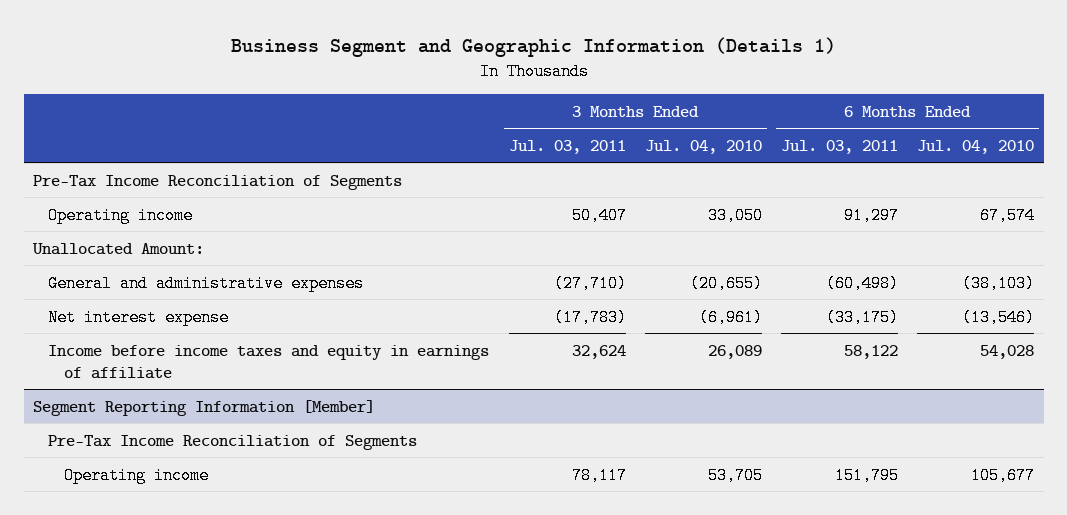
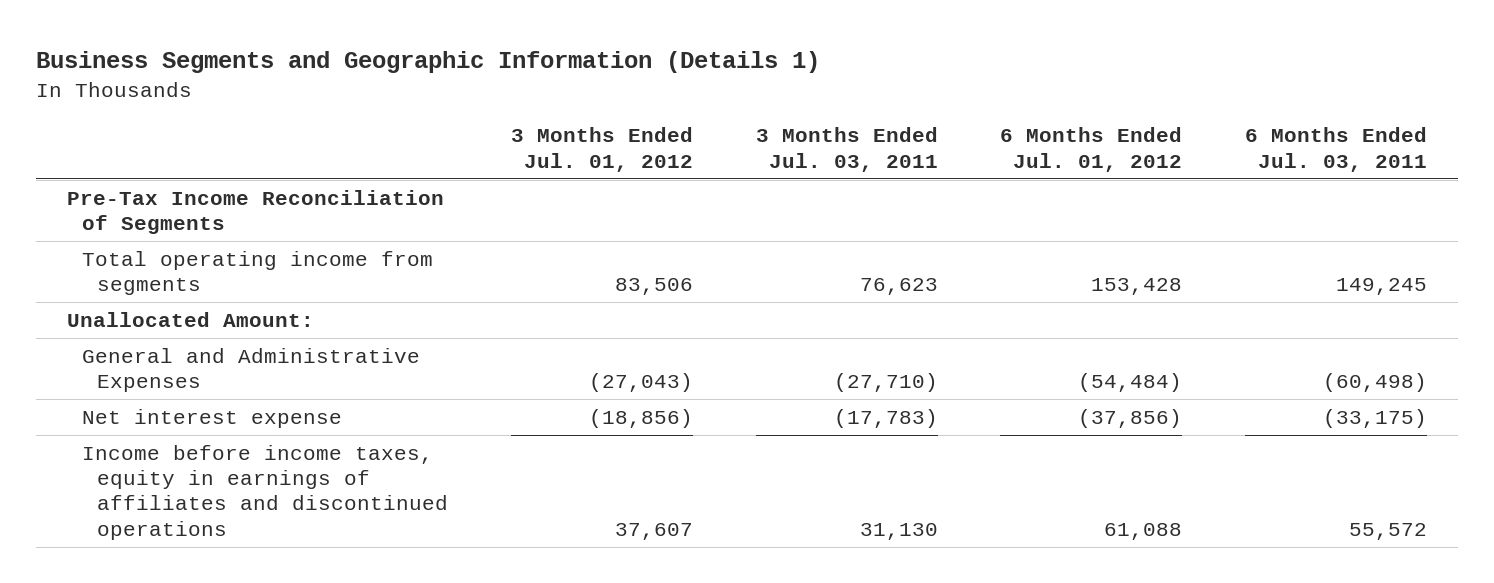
- Business Segment and Geographic Information (Details 1)
+ Business Segments and Geographic Information (Details 1)
- | 3 Months Ended Jul. 03, 2011 | 3 Months Ended Jul. 04, 2010 | 6 Months Ended Jul. 03, 2011 | 6 Months Ended Jul. 04, 2010
+ | 3 Months Ended Jul. 01, 2012 | 3 Months Ended Jul. 03, 2011 | 6 Months Ended Jul. 01, 2012 | 6 Months Ended Jul. 03, 2011
- Operating income | 50,407 | 33,050 | 91,297 | 67,574
+ Total operating income from segments | 83,506 | 76,623 | 153,428 | 149,245
- General and administrative expenses | (27,710) | (20,655) | (60,498) | (38,103)
+ General and Administrative Expenses | (27,043) | (27,710) | (54,484) | (60,498)
- Income before income taxes and equity in earnings of affiliate | 32,624 | 26,089 | 58,122 | 54,028
- Segment Reporting Information [Member]
- Pre-Tax Income Reconciliation of Segments
- Operating income | 78,117 | 53,705 | 151,795 | 105,677
+ Income before income taxes, equity in earnings of affiliates and discontinued operations | 37,607 | 31,130 | 61,088 | 55,572

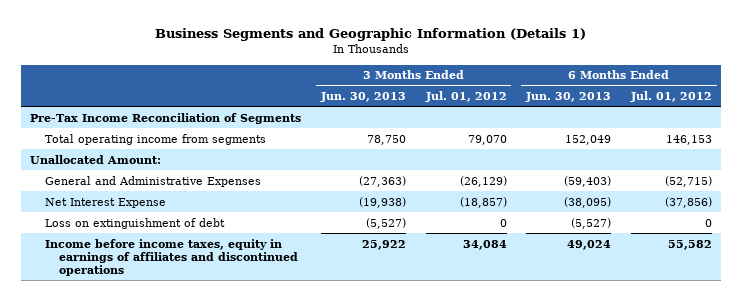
- | 3 Months Ended Jul. 01, 2012 | 3 Months Ended Jul. 03, 2011 | 6 Months Ended Jul. 01, 2012 | 6 Months Ended Jul. 03, 2011
+ | 3 Months Ended Jun. 30, 2013 | 3 Months Ended Jul. 01, 2012 | 6 Months Ended Jun. 30, 2013 | 6 Months Ended Jul. 01, 2012
- Total operating income from segments | 83,506 | 76,623 | 153,428 | 149,245
+ Total operating income from segments | 78,750 | 79,070 | 152,049 | 146,153
- General and Administrative Expenses | (27,043) | (27,710) | (54,484) | (60,498)
- Net interest expense | (18,856) | (17,783) | (37,856) | (33,175)
- Income before income taxes, equity in earnings of affiliates and discontinued operations | 37,607 | 31,130 | 61,088 | 55,572
+ General and Administrative Expenses | (27,363) | (26,129) | (59,403) | (52,715)
+ Net Interest Expense | (19,938) | (18,857) | (38,095) | (37,856)
+ Loss on extinguishment of debt | (5,527) | 0 | (5,527) | 0
+ Income before income taxes, equity in earnings of affiliates and discontinued operations | 25,922 | 34,084 | 49,024 | 55,582

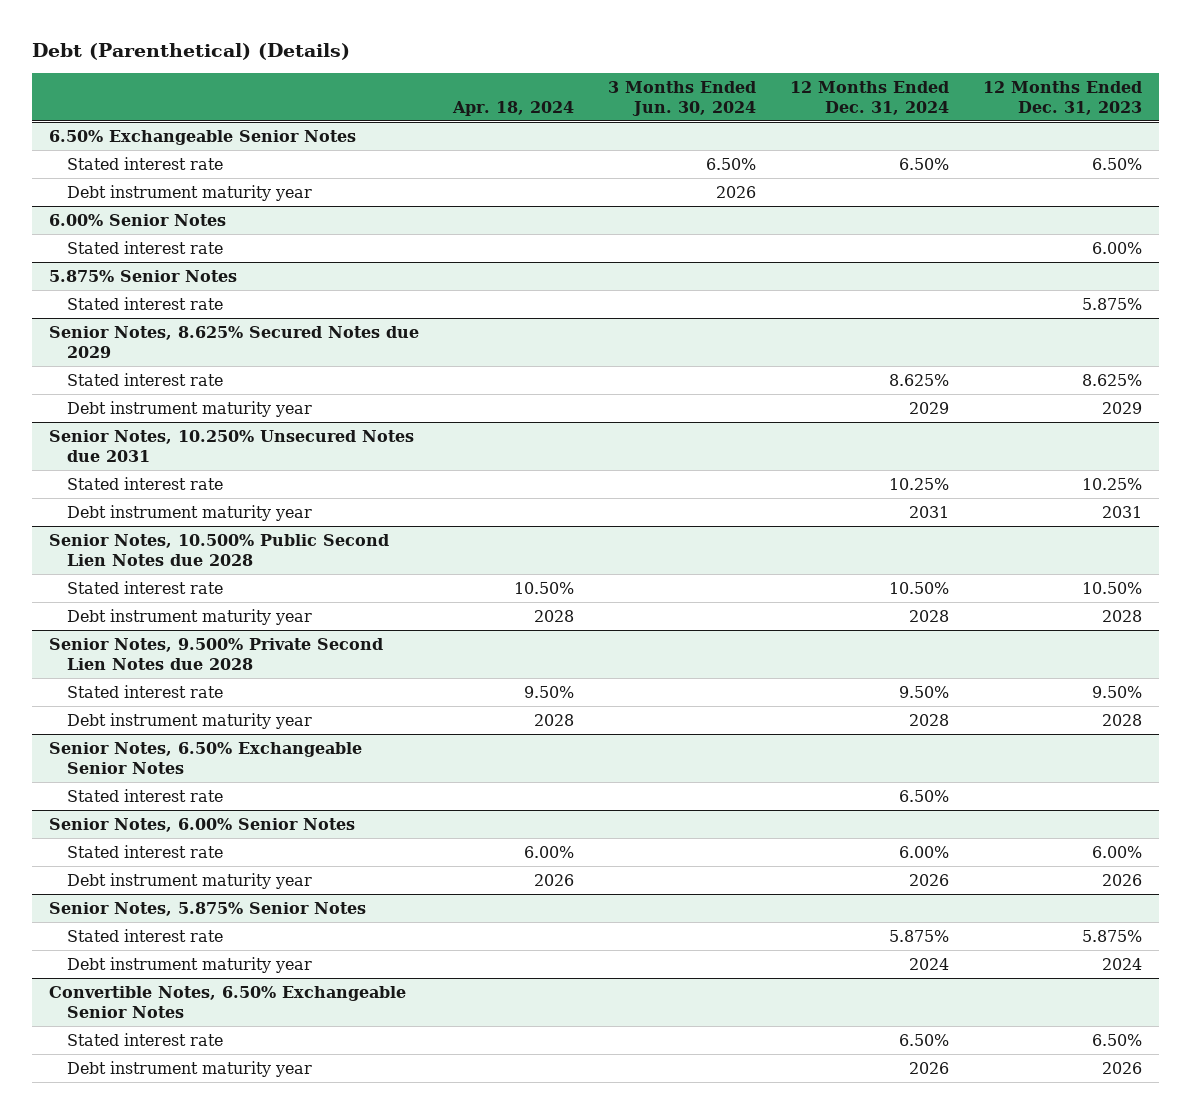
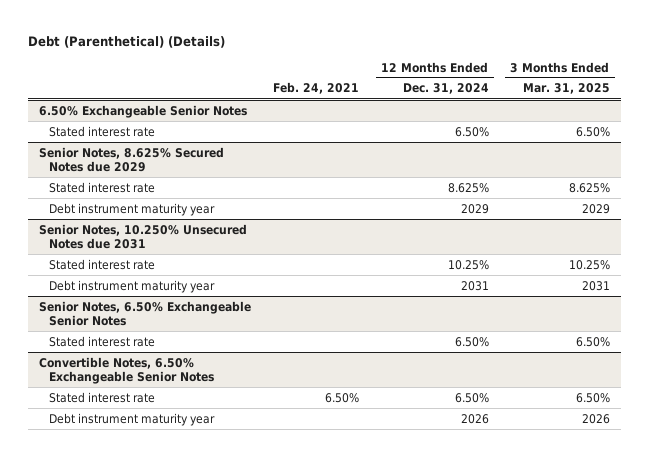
- | Apr. 18, 2024 | 3 Months Ended Jun. 30, 2024 | 12 Months Ended Dec. 31, 2024 | 12 Months Ended Dec. 31, 2023
+ | Feb. 24, 2021 | 12 Months Ended Dec. 31, 2024 | 3 Months Ended Mar. 31, 2025
@ 6.50% Exchangeable Senior Notes
- Debt instrument maturity year | | 2026 | |
- 6.00% Senior Notes
- Stated interest rate | | | | 6.00%
- 5.875% Senior Notes
- Stated interest rate | | | | 5.875%
- Senior Notes, 10.500% Public Second Lien Notes due 2028
- Stated interest rate | 10.50% | | 10.50% | 10.50%
- Debt instrument maturity year | 2028 | | 2028 | 2028
- Senior Notes, 9.500% Private Second Lien Notes due 2028
- Stated interest rate | 9.50% | | 9.50% | 9.50%
- Debt instrument maturity year | 2028 | | 2028 | 2028
- Senior Notes, 6.00% Senior Notes
- Stated interest rate | 6.00% | | 6.00% | 6.00%
- Debt instrument maturity year | 2026 | | 2026 | 2026
- Senior Notes, 5.875% Senior Notes
- Stated interest rate | | | 5.875% | 5.875%
- Debt instrument maturity year | | | 2024 | 2024

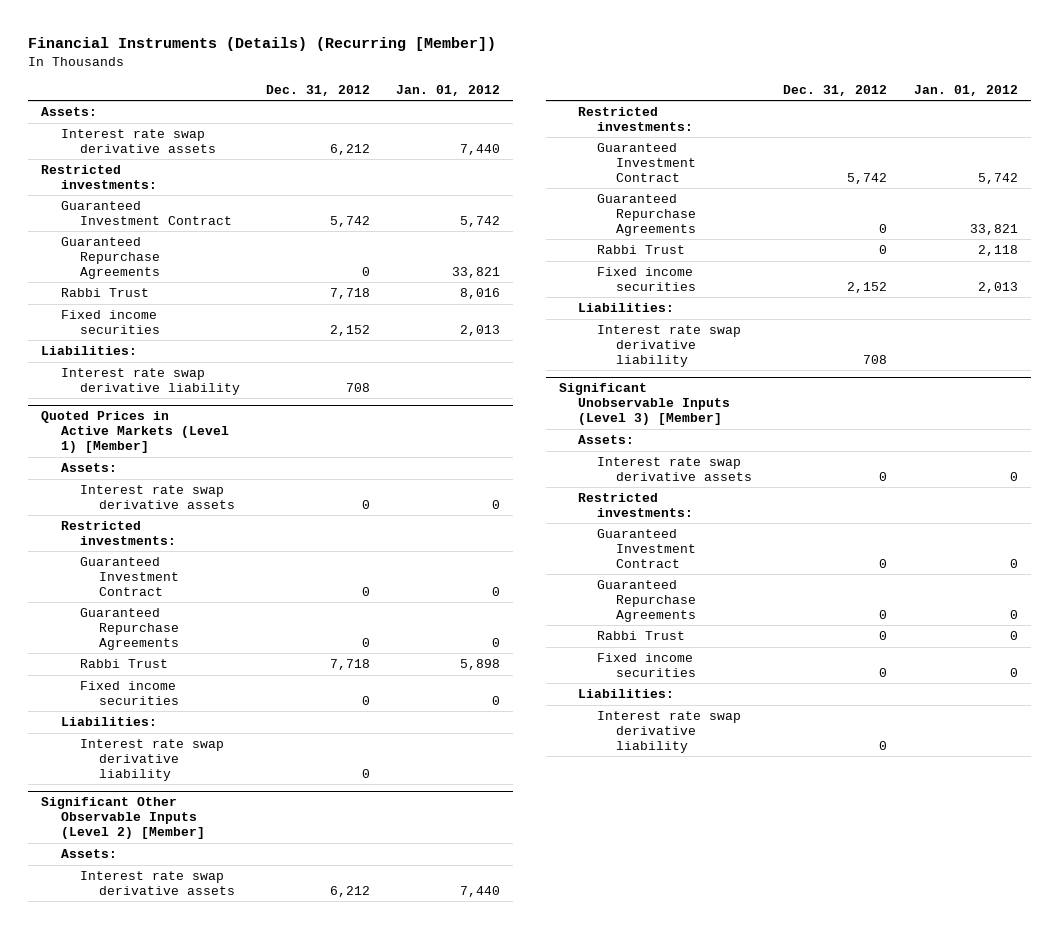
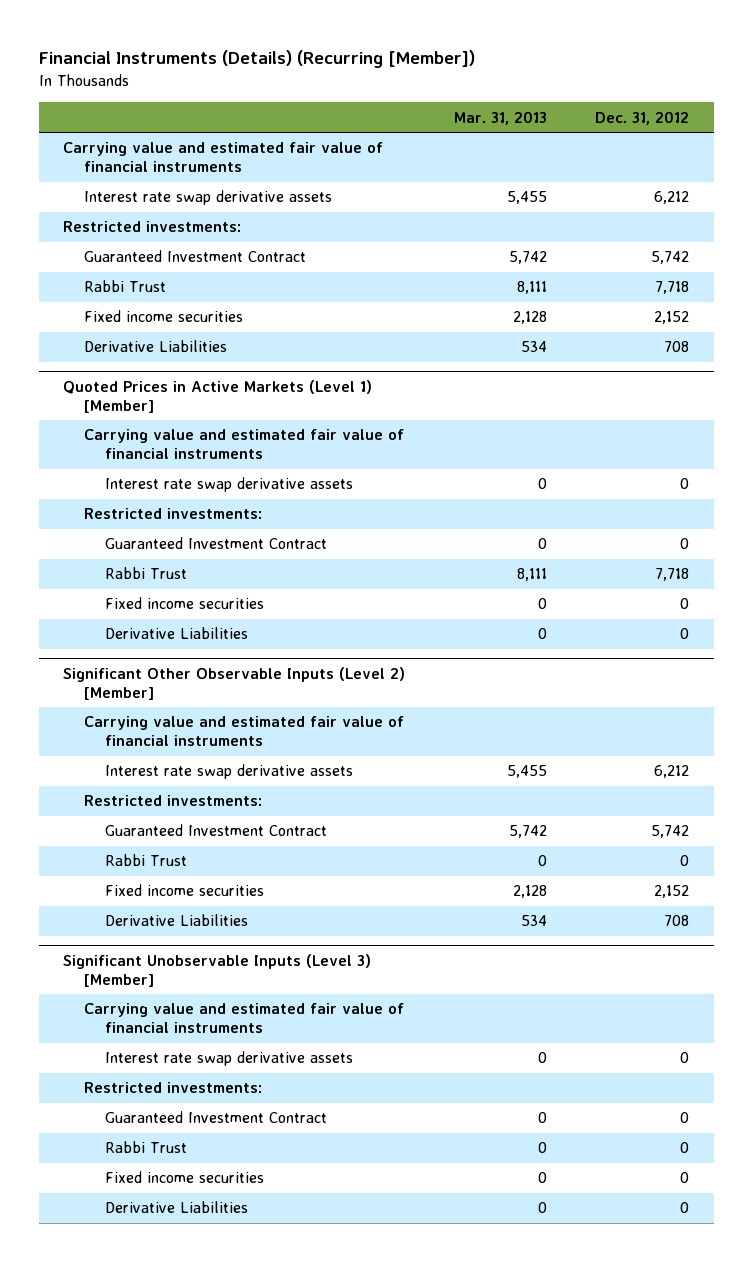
- | Dec. 31, 2012 | Jan. 01, 2012
+ | Mar. 31, 2013 | Dec. 31, 2012
- Assets:
+ Carrying value and estimated fair value of financial instruments
- Guaranteed Repurchase Agreements | 0 | 33,821
- Liabilities:
- Interest rate swap derivative liability | 708 |
+ Derivative Liabilities | 534 | 708
@ Quoted Prices in Active Markets (Level 1) [Member]
- Assets:
+ Carrying value and estimated fair value of financial instruments
- Guaranteed Repurchase Agreements | 0 | 0
- Liabilities:
- Interest rate swap derivative liability | 0 |
+ Derivative Liabilities | 0 | 0
@ Significant Other Observable Inputs (Level 2) [Member]
- Assets:
+ Carrying value and estimated fair value of financial instruments
- Guaranteed Repurchase Agreements | 0 | 33,821
- Liabilities:
- Interest rate swap derivative liability | 708 |
+ Derivative Liabilities | 534 | 708
@ Significant Unobservable Inputs (Level 3) [Member]
- Assets:
+ Carrying value and estimated fair value of financial instruments
- Guaranteed Repurchase Agreements | 0 | 0
- Liabilities:
- Interest rate swap derivative liability | 0 |
+ Derivative Liabilities | 0 | 0

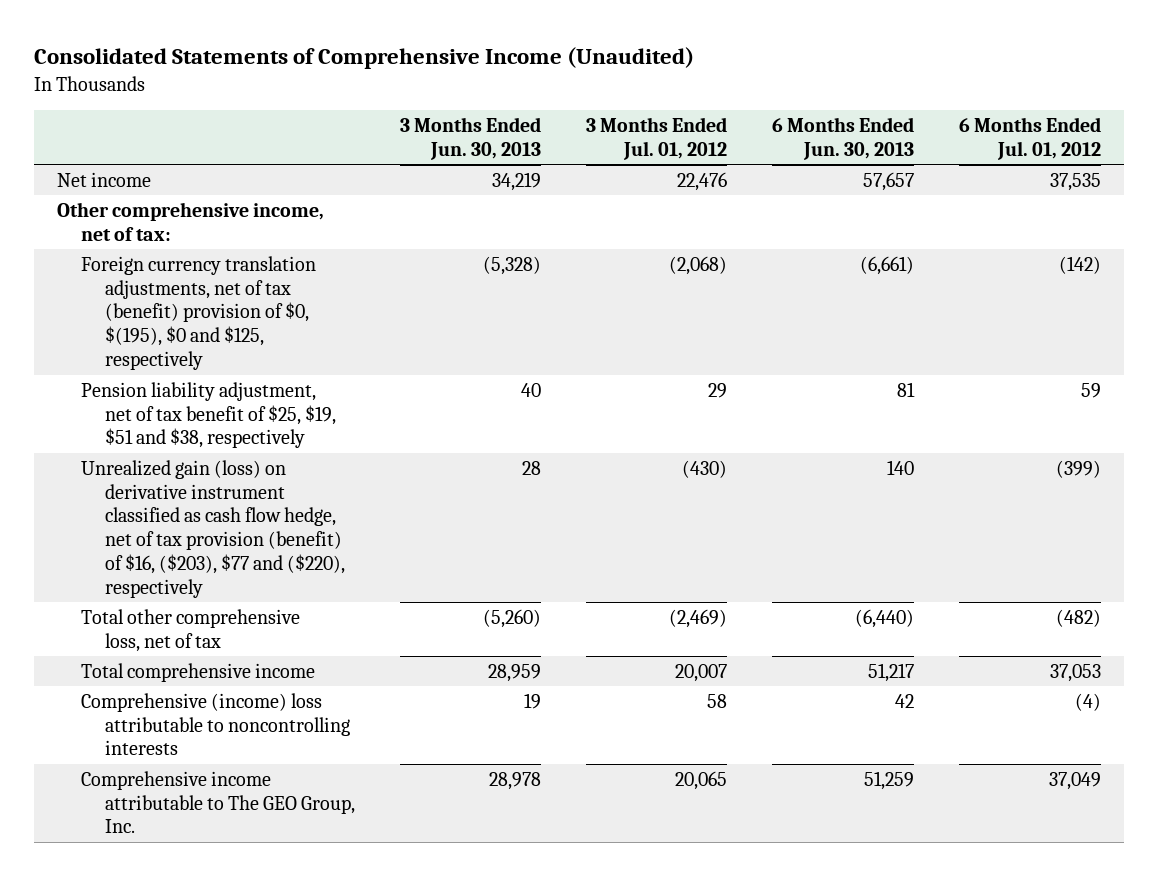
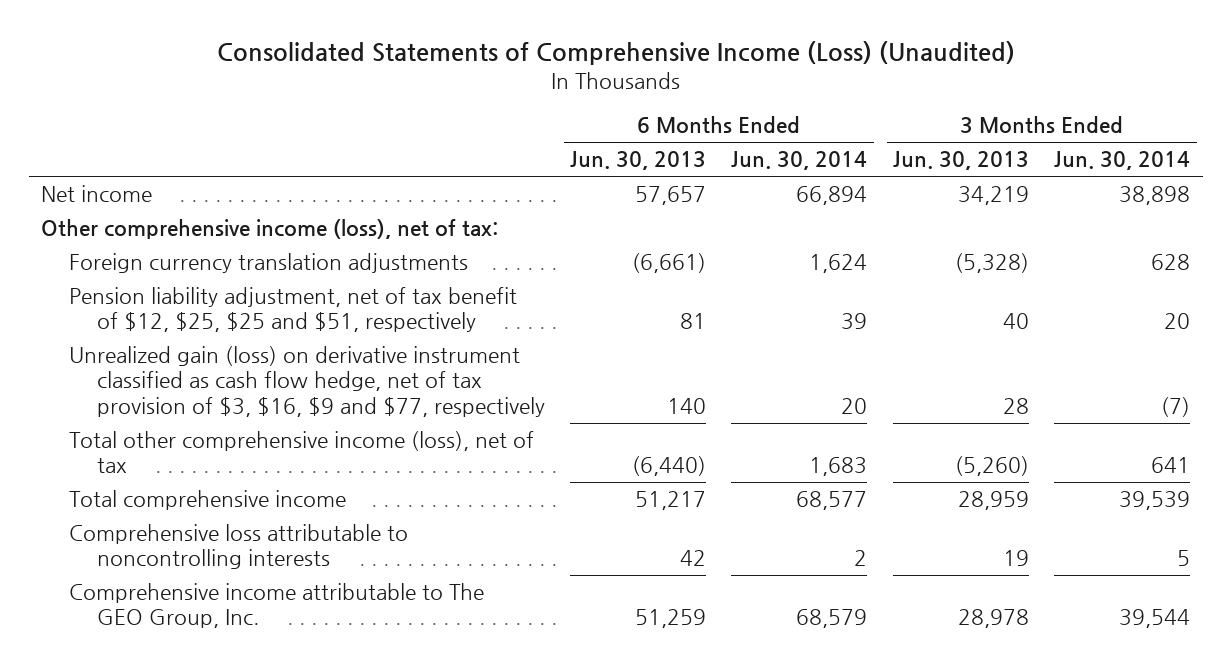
- Consolidated Statements of Comprehensive Income (Unaudited)
+ Consolidated Statements of Comprehensive Income (Loss) (Unaudited)
- | 3 Months Ended Jun. 30, 2013 | 3 Months Ended Jul. 01, 2012 | 6 Months Ended Jun. 30, 2013 | 6 Months Ended Jul. 01, 2012
+ | 6 Months Ended Jun. 30, 2013 | 6 Months Ended Jun. 30, 2014 | 3 Months Ended Jun. 30, 2013 | 3 Months Ended Jun. 30, 2014
- Other comprehensive income, net of tax:
- Foreign currency translation adjustments, net of tax (benefit) provision of $0, $(195), $0 and $125, respectively | (5,328) | (2,068) | (6,661) | (142)
- Pension liability adjustment, net of tax benefit of $25, $19, $51 and $38, respectively | 40 | 29 | 81 | 59
- Unrealized gain (loss) on derivative instrument classified as cash flow hedge, net of tax provision (benefit) of $16, ($203), $77 and ($220), respectively | 28 | (430) | 140 | (399)
- Total other comprehensive loss, net of tax | (5,260) | (2,469) | (6,440) | (482)
+ Other comprehensive income (loss), net of tax:
+ Foreign currency translation adjustments | (6,661) | 1,624 | (5,328) | 628
+ Pension liability adjustment, net of tax benefit of $12, $25, $25 and $51, respectively | 81 | 39 | 40 | 20
+ Unrealized gain (loss) on derivative instrument classified as cash flow hedge, net of tax provision of $3, $16, $9 and $77, respectively | 140 | 20 | 28 | (7)
+ Total other comprehensive income (loss), net of tax | (6,440) | 1,683 | (5,260) | 641
- Comprehensive (income) loss attributable to noncontrolling interests | 19 | 58 | 42 | (4)
+ Comprehensive loss attributable to noncontrolling interests | 42 | 2 | 19 | 5

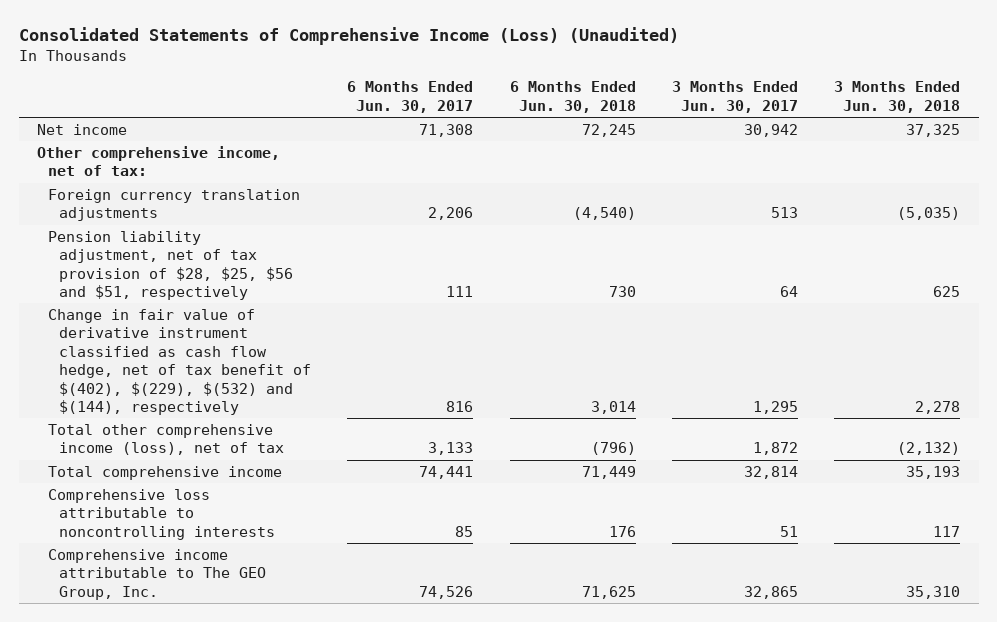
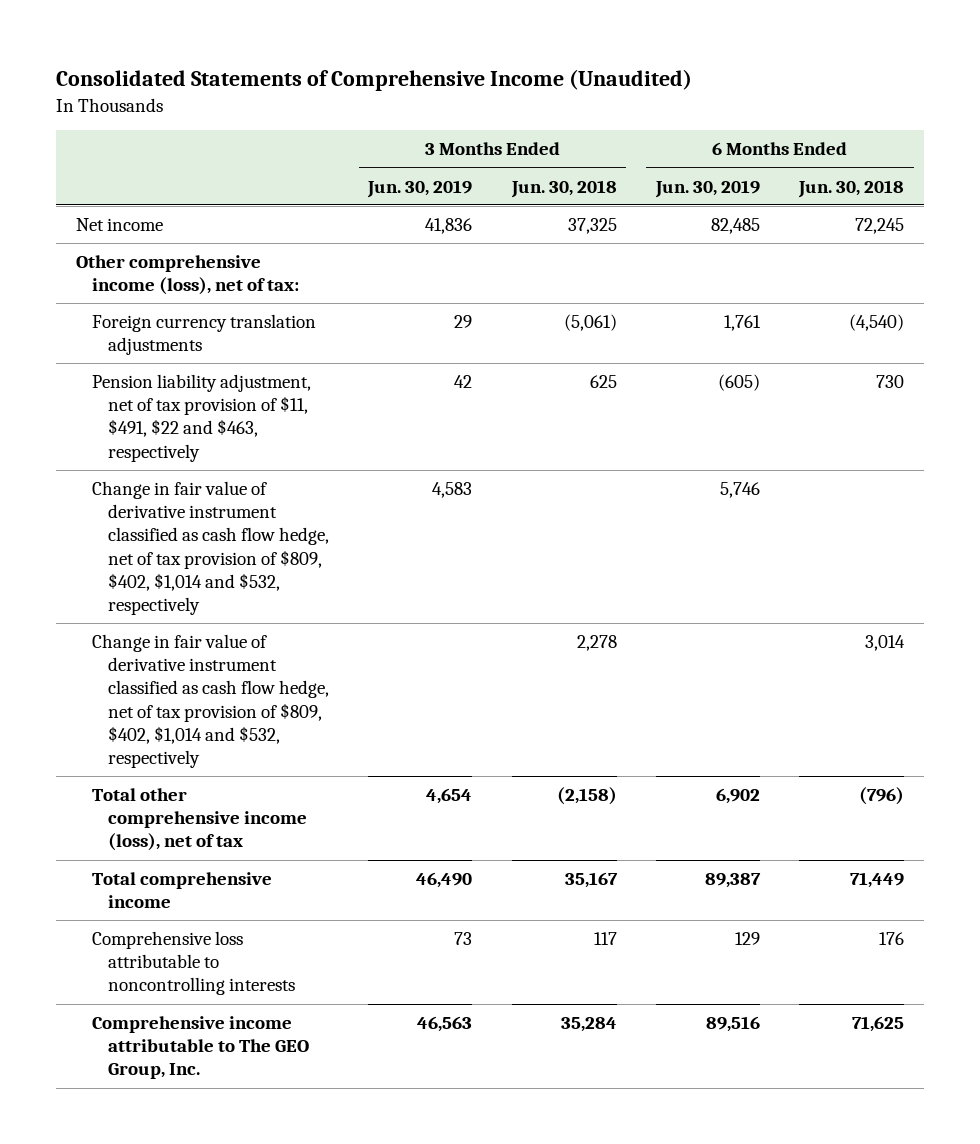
- Consolidated Statements of Comprehensive Income (Loss) (Unaudited)
+ Consolidated Statements of Comprehensive Income (Unaudited)
- | 6 Months Ended Jun. 30, 2017 | 6 Months Ended Jun. 30, 2018 | 3 Months Ended Jun. 30, 2017 | 3 Months Ended Jun. 30, 2018
+ | 3 Months Ended Jun. 30, 2019 | 3 Months Ended Jun. 30, 2018 | 6 Months Ended Jun. 30, 2019 | 6 Months Ended Jun. 30, 2018
- Other comprehensive income, net of tax:
- Foreign currency translation adjustments | 2,206 | (4,540) | 513 | (5,035)
- Pension liability adjustment, net of tax provision of $28, $25, $56 and $51, respectively | 111 | 730 | 64 | 625
- Change in fair value of derivative instrument classified as cash flow hedge, net of tax benefit of $(402), $(229), $(532) and $(144), respectively | 816 | 3,014 | 1,295 | 2,278
- Total other comprehensive income (loss), net of tax | 3,133 | (796) | 1,872 | (2,132)
- Total comprehensive income | 74,441 | 71,449 | 32,814 | 35,193
+ Other comprehensive income (loss), net of tax:
+ Foreign currency translation adjustments | 29 | (5,061) | 1,761 | (4,540)
+ Pension liability adjustment, net of tax provision of $11, $491, $22 and $463, respectively | 42 | 625 | (605) | 730
+ Change in fair value of derivative instrument classified as cash flow hedge, net of tax provision of $809, $402, $1,014 and $532, respectively | 4,583 | | 5,746 |
+ Change in fair value of derivative instrument classified as cash flow hedge, net of tax provision of $809, $402, $1,014 and $532, respectively | | 2,278 | | 3,014
+ Total other comprehensive income (loss), net of tax | 4,654 | (2,158) | 6,902 | (796)
+ Total comprehensive income | 46,490 | 35,167 | 89,387 | 71,449
- Comprehensive income attributable to The GEO Group, Inc. | 74,526 | 71,625 | 32,865 | 35,310
+ Comprehensive income attributable to The GEO Group, Inc. | 46,563 | 35,284 | 89,516 | 71,625

